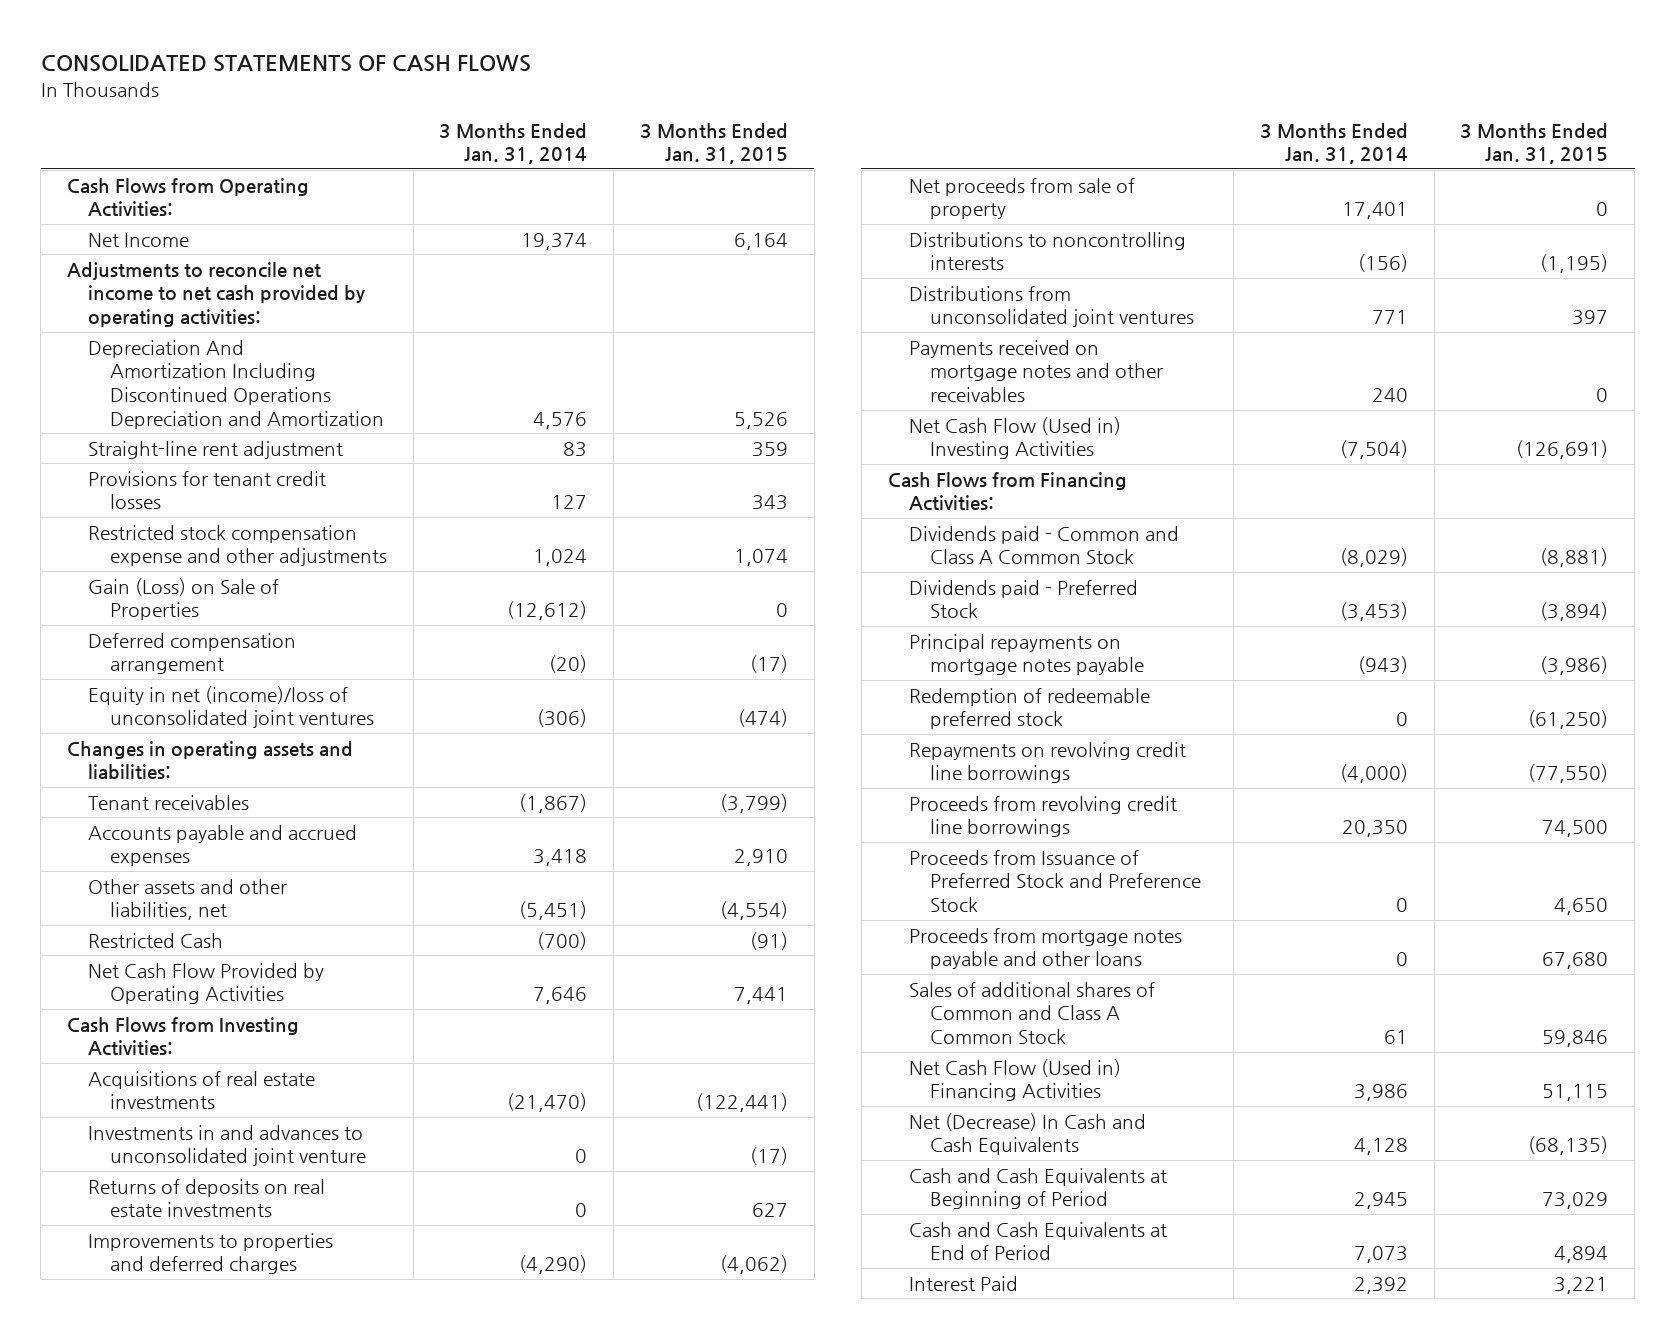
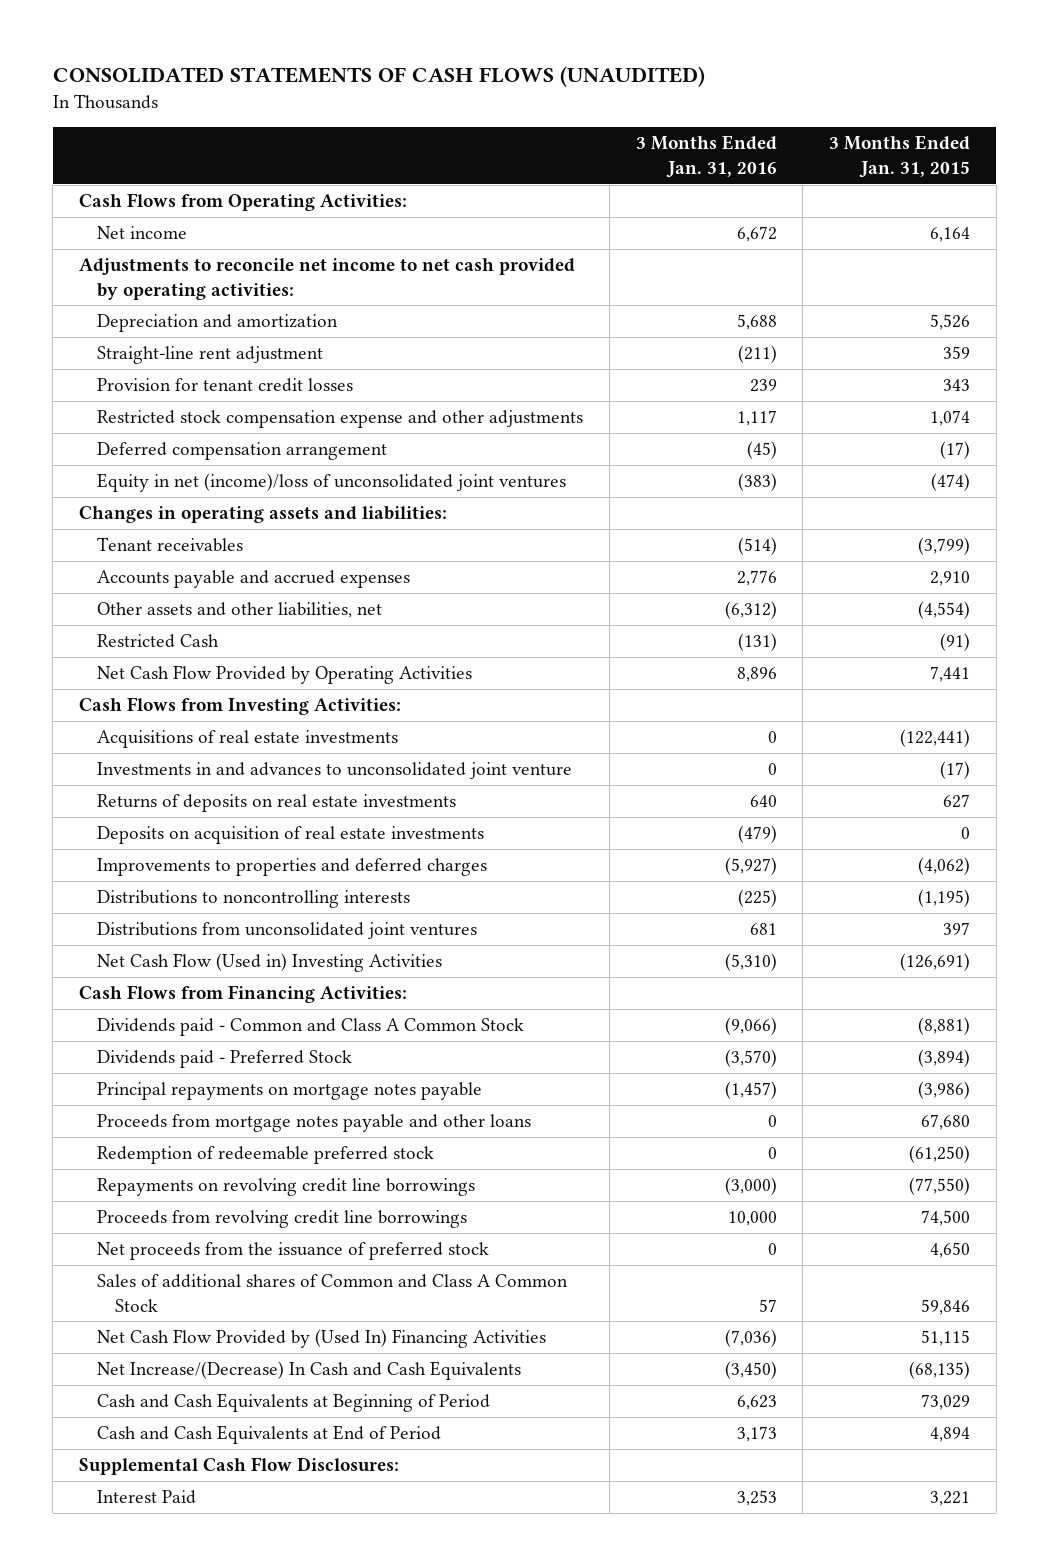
- CONSOLIDATED STATEMENTS OF CASH FLOWS
+ CONSOLIDATED STATEMENTS OF CASH FLOWS (UNAUDITED)
- | 3 Months Ended Jan. 31, 2014 | 3 Months Ended Jan. 31, 2015
+ | 3 Months Ended Jan. 31, 2016 | 3 Months Ended Jan. 31, 2015
- Net Income | 19,374 | 6,164
+ Net income | 6,672 | 6,164
- Depreciation And Amortization Including Discontinued Operations Depreciation and Amortization | 4,576 | 5,526
+ Depreciation and amortization | 5,688 | 5,526
- Provisions for tenant credit losses | 127 | 343
+ Provision for tenant credit losses | 239 | 343
- Gain (Loss) on Sale of Properties | (12,612) | 0
+ Deposits on acquisition of real estate investments | (479) | 0
- Net proceeds from sale of property | 17,401 | 0
- Payments received on mortgage notes and other receivables | 240 | 0
moved up: Proceeds from mortgage notes payable and other loans | 0 | 67,680
- Proceeds from Issuance of Preferred Stock and Preference Stock | 0 | 4,650
+ Net proceeds from the issuance of preferred stock | 0 | 4,650
- Net Cash Flow (Used in) Financing Activities | 3,986 | 51,115
- Net (Decrease) In Cash and Cash Equivalents | 4,128 | (68,135)
+ Net Cash Flow Provided by (Used In) Financing Activities | (7,036) | 51,115
+ Net Increase/(Decrease) In Cash and Cash Equivalents | (3,450) | (68,135)
+ Supplemental Cash Flow Disclosures:

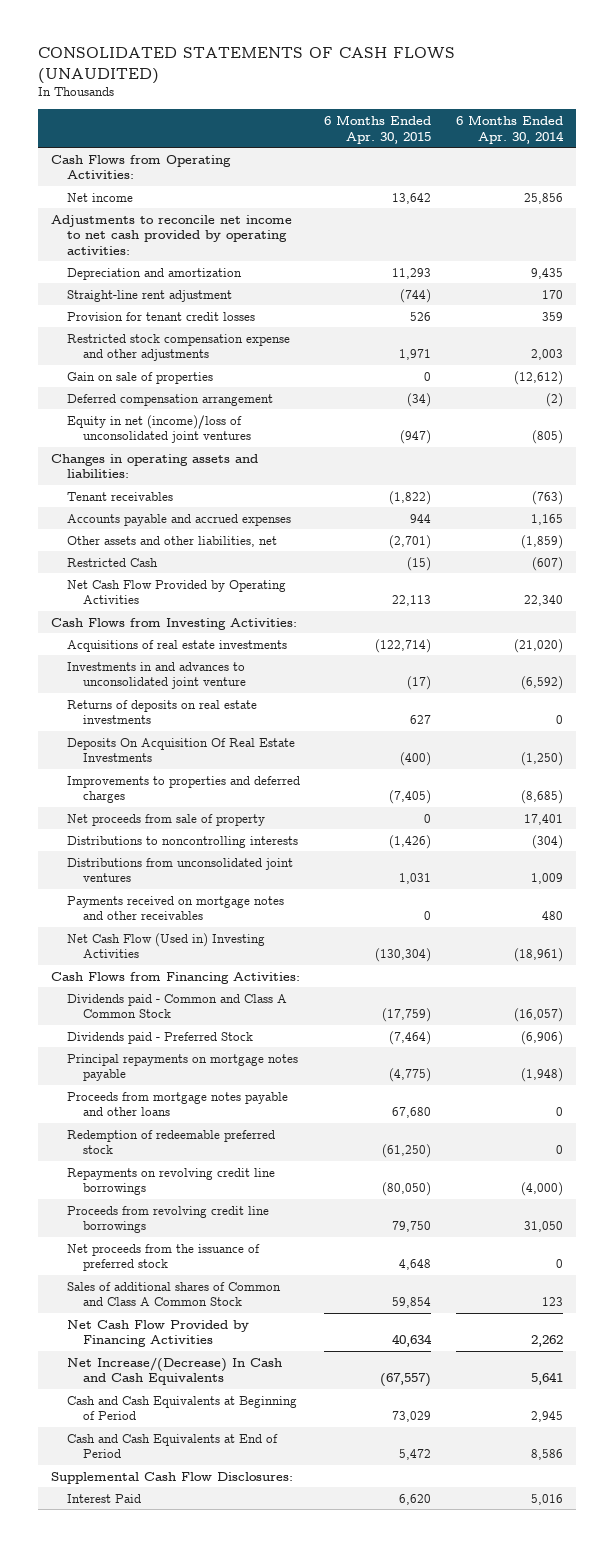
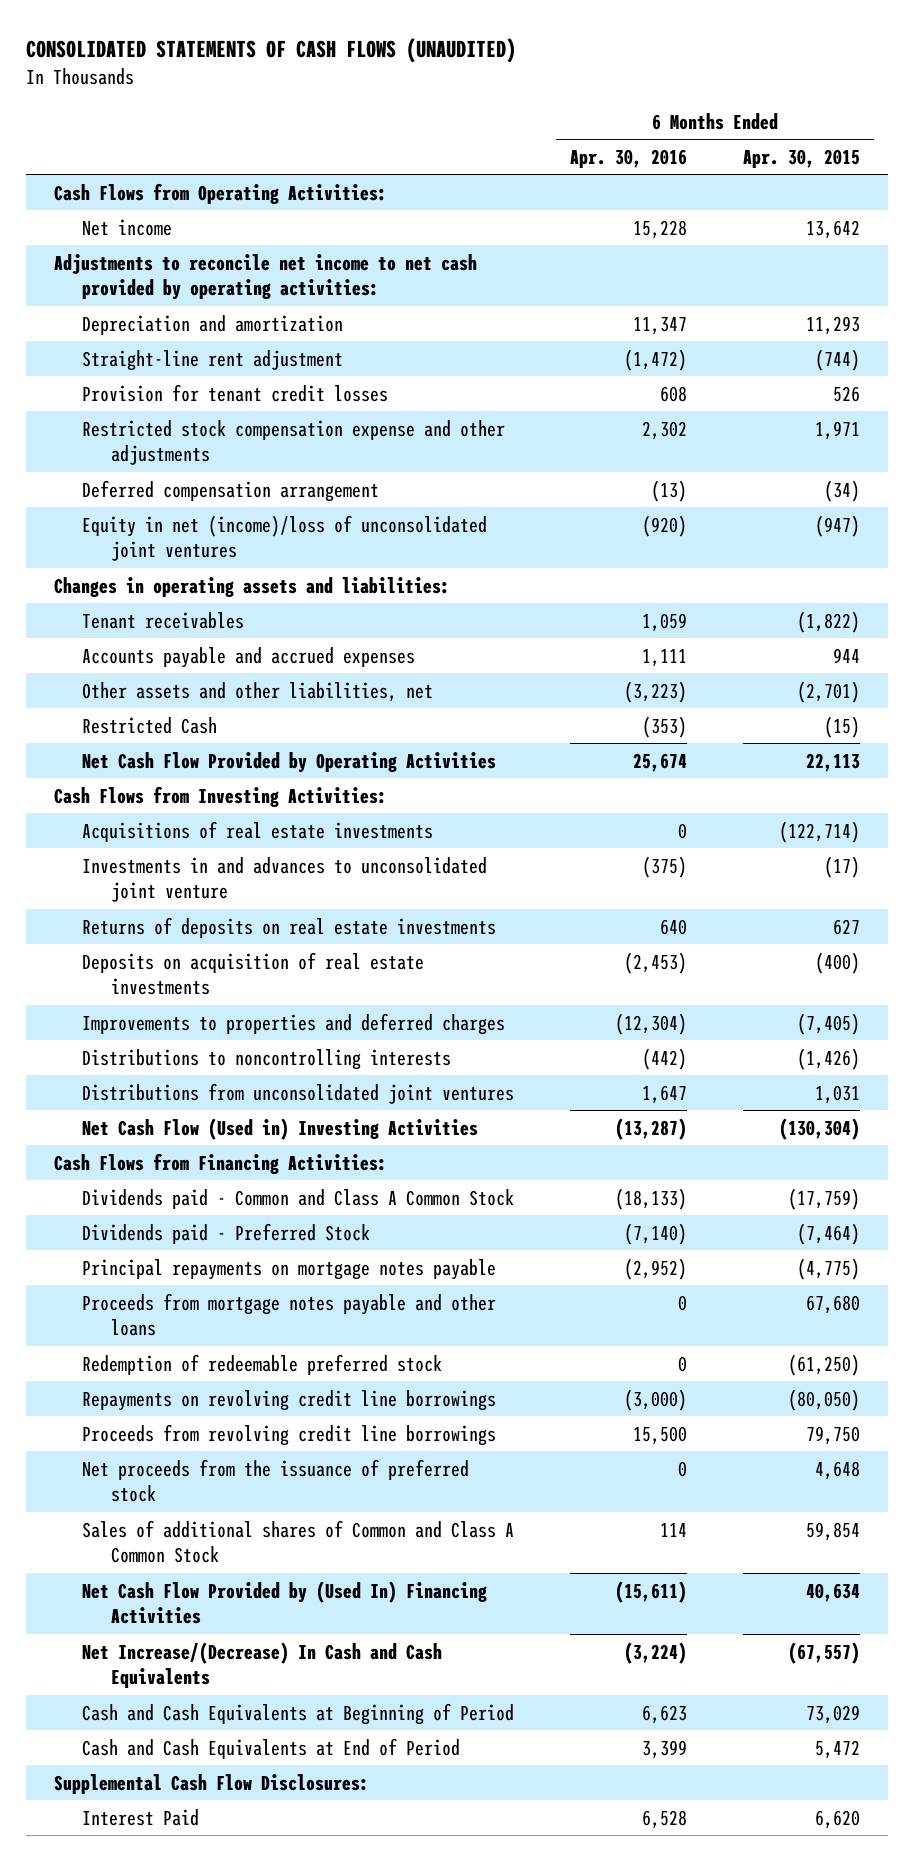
- | 6 Months Ended Apr. 30, 2015 | 6 Months Ended Apr. 30, 2014
+ | 6 Months Ended Apr. 30, 2016 | 6 Months Ended Apr. 30, 2015
- Gain on sale of properties | 0 | (12,612)
- Deposits On Acquisition Of Real Estate Investments | (400) | (1,250)
+ Deposits on acquisition of real estate investments | (2,453) | (400)
- Net proceeds from sale of property | 0 | 17,401
- Payments received on mortgage notes and other receivables | 0 | 480
- Net Cash Flow Provided by Financing Activities | 40,634 | 2,262
+ Net Cash Flow Provided by (Used In) Financing Activities | (15,611) | 40,634

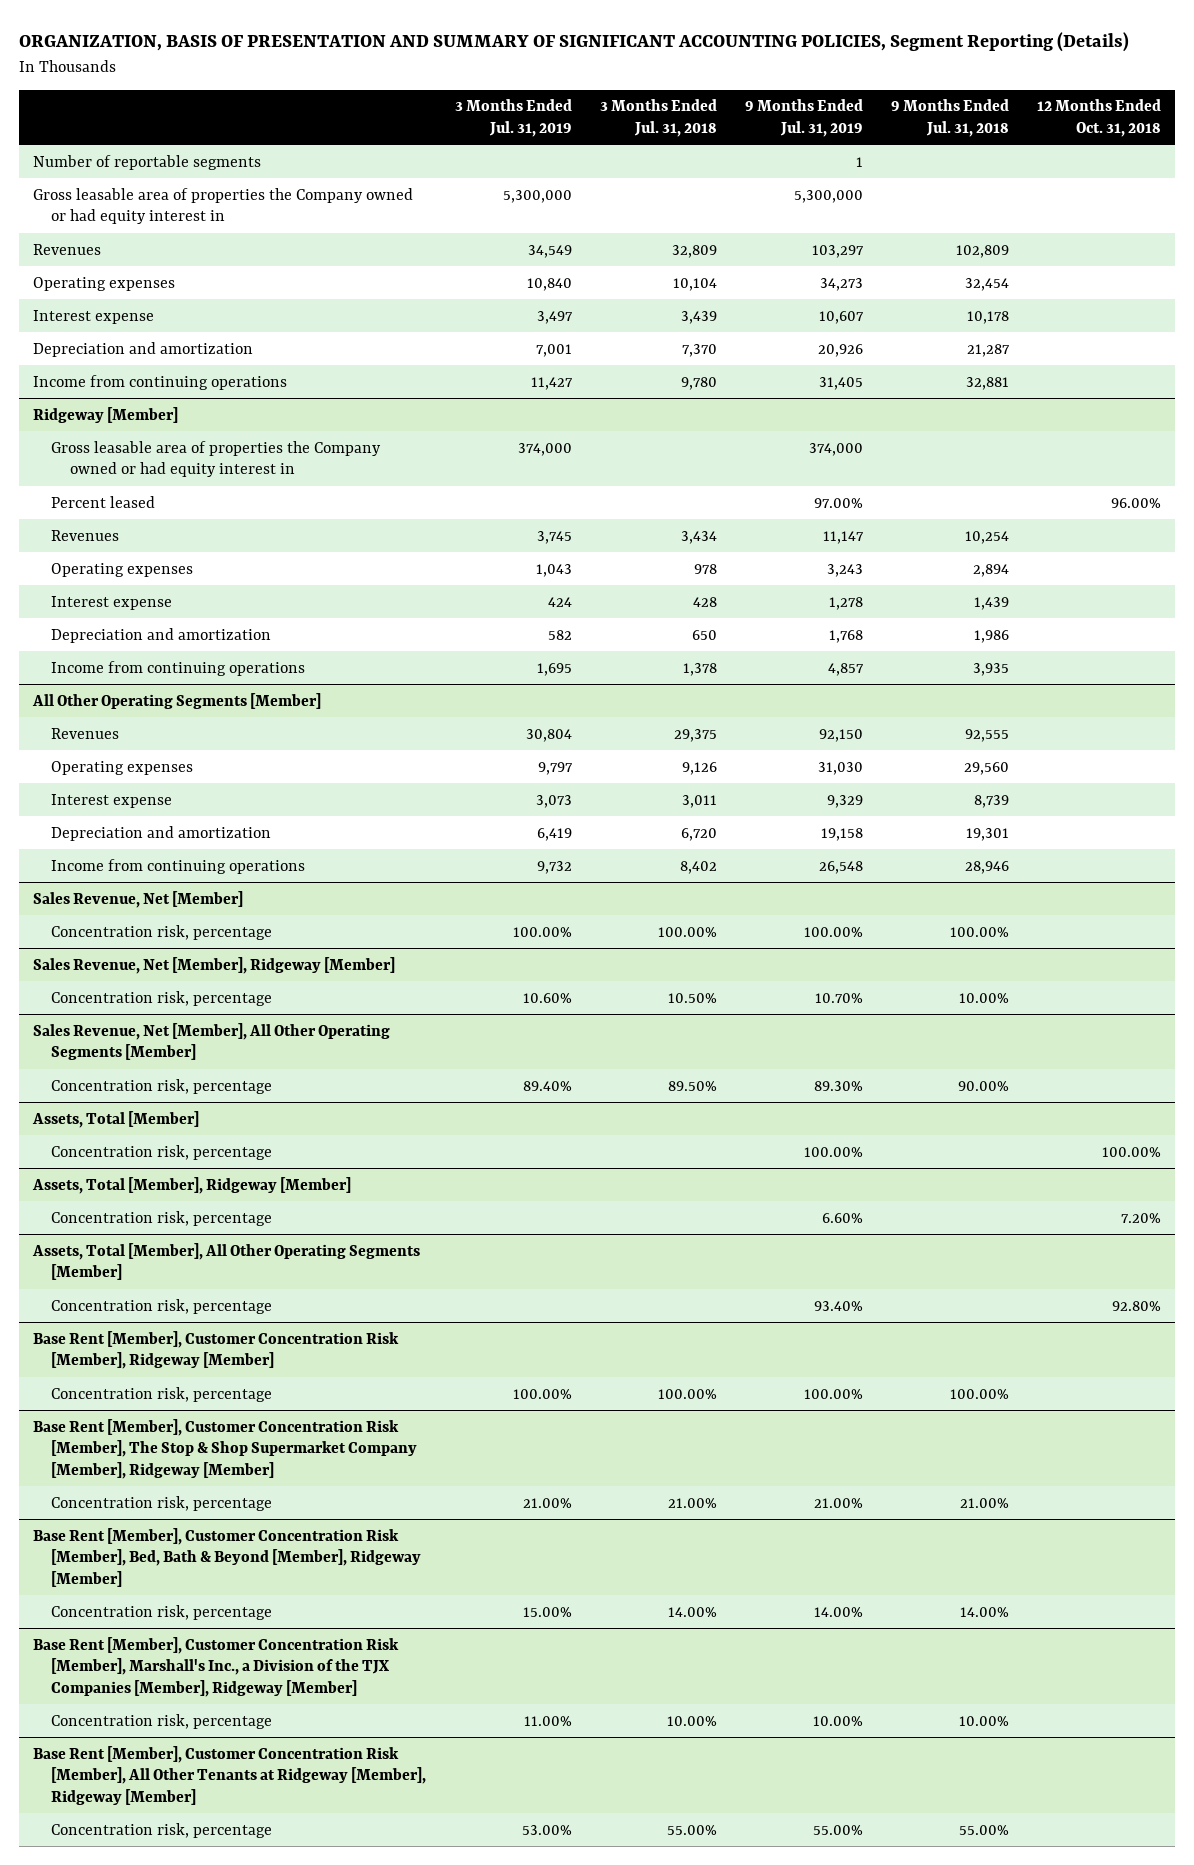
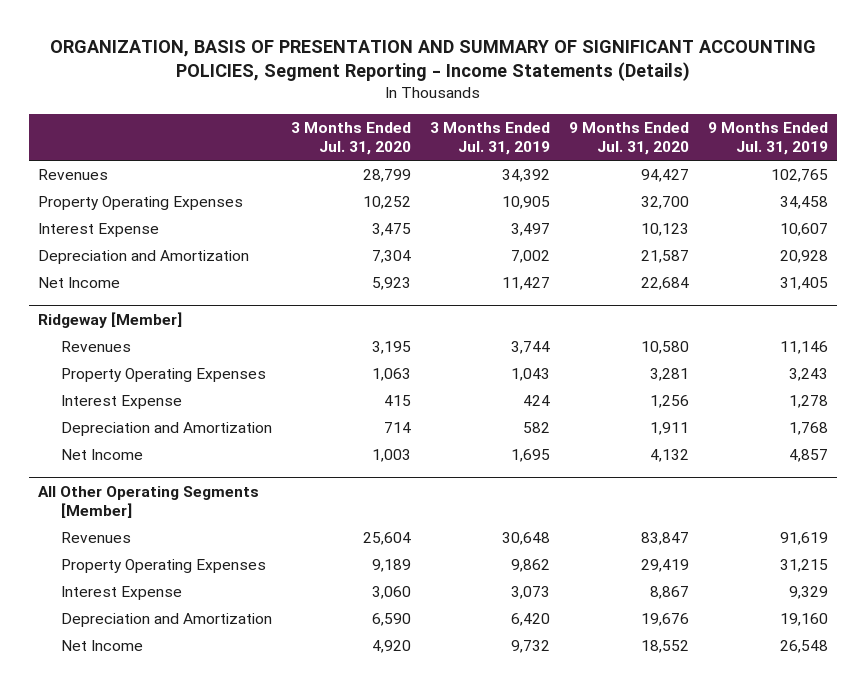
- ORGANIZATION, BASIS OF PRESENTATION AND SUMMARY OF SIGNIFICANT ACCOUNTING POLICIES, Segment Reporting (Details)
+ ORGANIZATION, BASIS OF PRESENTATION AND SUMMARY OF SIGNIFICANT ACCOUNTING POLICIES, Segment Reporting - Income Statements (Details)
- | 3 Months Ended Jul. 31, 2019 | 3 Months Ended Jul. 31, 2018 | 9 Months Ended Jul. 31, 2019 | 9 Months Ended Jul. 31, 2018 | 12 Months Ended Oct. 31, 2018
+ | 3 Months Ended Jul. 31, 2020 | 3 Months Ended Jul. 31, 2019 | 9 Months Ended Jul. 31, 2020 | 9 Months Ended Jul. 31, 2019
- Number of reportable segments | | | 1 | |
- Gross leasable area of properties the Company owned or had equity interest in | 5,300,000 | | 5,300,000 | |
- Revenues | 34,549 | 32,809 | 103,297 | 102,809 |
- Operating expenses | 10,840 | 10,104 | 34,273 | 32,454 |
- Interest expense | 3,497 | 3,439 | 10,607 | 10,178 |
- Depreciation and amortization | 7,001 | 7,370 | 20,926 | 21,287 |
- Income from continuing operations | 11,427 | 9,780 | 31,405 | 32,881 |
+ Revenues | 28,799 | 34,392 | 94,427 | 102,765
+ Property Operating Expenses | 10,252 | 10,905 | 32,700 | 34,458
+ Interest Expense | 3,475 | 3,497 | 10,123 | 10,607
+ Depreciation and Amortization | 7,304 | 7,002 | 21,587 | 20,928
+ Net Income | 5,923 | 11,427 | 22,684 | 31,405
@ Ridgeway [Member]
- Gross leasable area of properties the Company owned or had equity interest in | 374,000 | | 374,000 | |
- Percent leased | | | 97.00% | | 96.00%
- Revenues | 3,745 | 3,434 | 11,147 | 10,254 |
- Operating expenses | 1,043 | 978 | 3,243 | 2,894 |
- Interest expense | 424 | 428 | 1,278 | 1,439 |
- Depreciation and amortization | 582 | 650 | 1,768 | 1,986 |
- Income from continuing operations | 1,695 | 1,378 | 4,857 | 3,935 |
+ Revenues | 3,195 | 3,744 | 10,580 | 11,146
+ Property Operating Expenses | 1,063 | 1,043 | 3,281 | 3,243
+ Interest Expense | 415 | 424 | 1,256 | 1,278
+ Depreciation and Amortization | 714 | 582 | 1,911 | 1,768
+ Net Income | 1,003 | 1,695 | 4,132 | 4,857
@ All Other Operating Segments [Member]
- Revenues | 30,804 | 29,375 | 92,150 | 92,555 |
- Operating expenses | 9,797 | 9,126 | 31,030 | 29,560 |
- Interest expense | 3,073 | 3,011 | 9,329 | 8,739 |
- Depreciation and amortization | 6,419 | 6,720 | 19,158 | 19,301 |
- Income from continuing operations | 9,732 | 8,402 | 26,548 | 28,946 |
- Sales Revenue, Net [Member]
- Concentration risk, percentage | 100.00% | 100.00% | 100.00% | 100.00% |
- Sales Revenue, Net [Member], Ridgeway [Member]
- Concentration risk, percentage | 10.60% | 10.50% | 10.70% | 10.00% |
- Sales Revenue, Net [Member], All Other Operating Segments [Member]
- Concentration risk, percentage | 89.40% | 89.50% | 89.30% | 90.00% |
- Assets, Total [Member]
- Concentration risk, percentage | | | 100.00% | | 100.00%
- Assets, Total [Member], Ridgeway [Member]
- Concentration risk, percentage | | | 6.60% | | 7.20%
- Assets, Total [Member], All Other Operating Segments [Member]
- Concentration risk, percentage | | | 93.40% | | 92.80%
- Base Rent [Member], Customer Concentration Risk [Member], Ridgeway [Member]
- Concentration risk, percentage | 100.00% | 100.00% | 100.00% | 100.00% |
- Base Rent [Member], Customer Concentration Risk [Member], The Stop & Shop Supermarket Company [Member], Ridgeway [Member]
- Concentration risk, percentage | 21.00% | 21.00% | 21.00% | 21.00% |
- Base Rent [Member], Customer Concentration Risk [Member], Bed, Bath & Beyond [Member], Ridgeway [Member]
- Concentration risk, percentage | 15.00% | 14.00% | 14.00% | 14.00% |
- Base Rent [Member], Customer Concentration Risk [Member], Marshall's Inc., a Division of the TJX Companies [Member], Ridgeway [Member]
- Concentration risk, percentage | 11.00% | 10.00% | 10.00% | 10.00% |
- Base Rent [Member], Customer Concentration Risk [Member], All Other Tenants at Ridgeway [Member], Ridgeway [Member]
- Concentration risk, percentage | 53.00% | 55.00% | 55.00% | 55.00% |
@ All Other Operating Segments [Member]
+ Revenues | 25,604 | 30,648 | 83,847 | 91,619
+ Property Operating Expenses | 9,189 | 9,862 | 29,419 | 31,215
+ Interest Expense | 3,060 | 3,073 | 8,867 | 9,329
+ Depreciation and Amortization | 6,590 | 6,420 | 19,676 | 19,160
+ Net Income | 4,920 | 9,732 | 18,552 | 26,548

